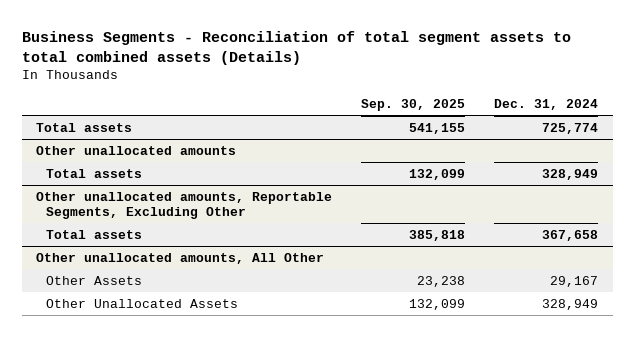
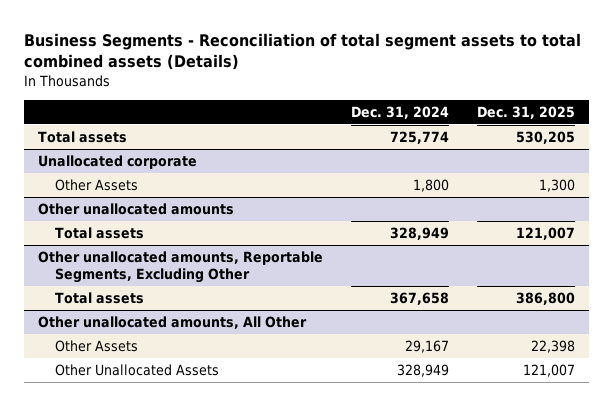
- | Sep. 30, 2025 | Dec. 31, 2024
+ | Dec. 31, 2024 | Dec. 31, 2025
+ Unallocated corporate
+ Other Assets | 1,800 | 1,300

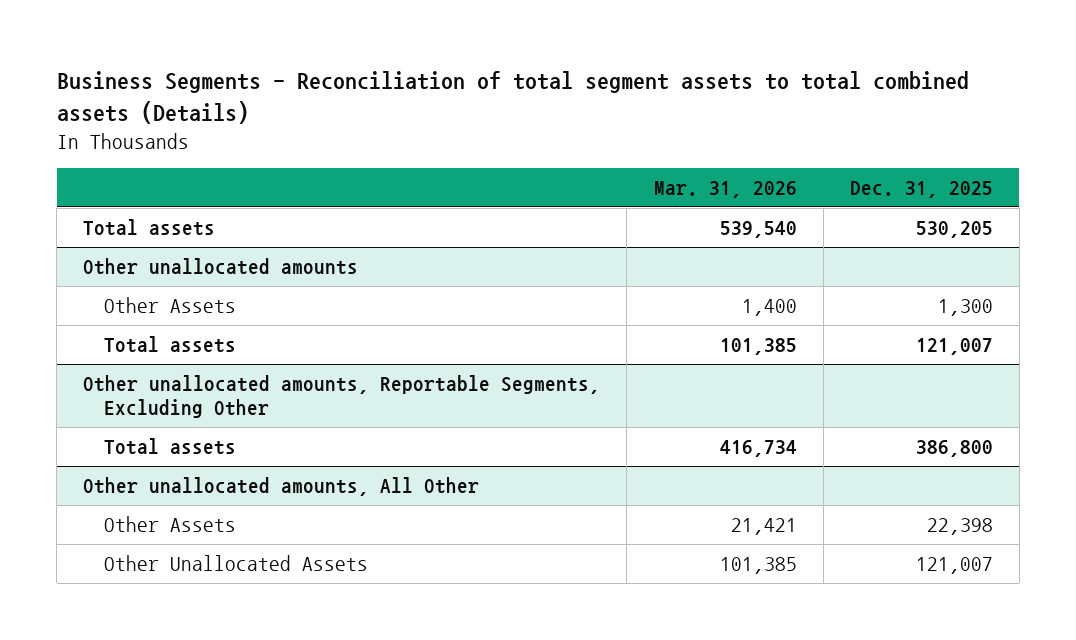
- | Dec. 31, 2024 | Dec. 31, 2025
+ | Mar. 31, 2026 | Dec. 31, 2025
- Unallocated corporate
- Other Assets | 1,800 | 1,300
@ Other unallocated amounts
+ Other Assets | 1,400 | 1,300

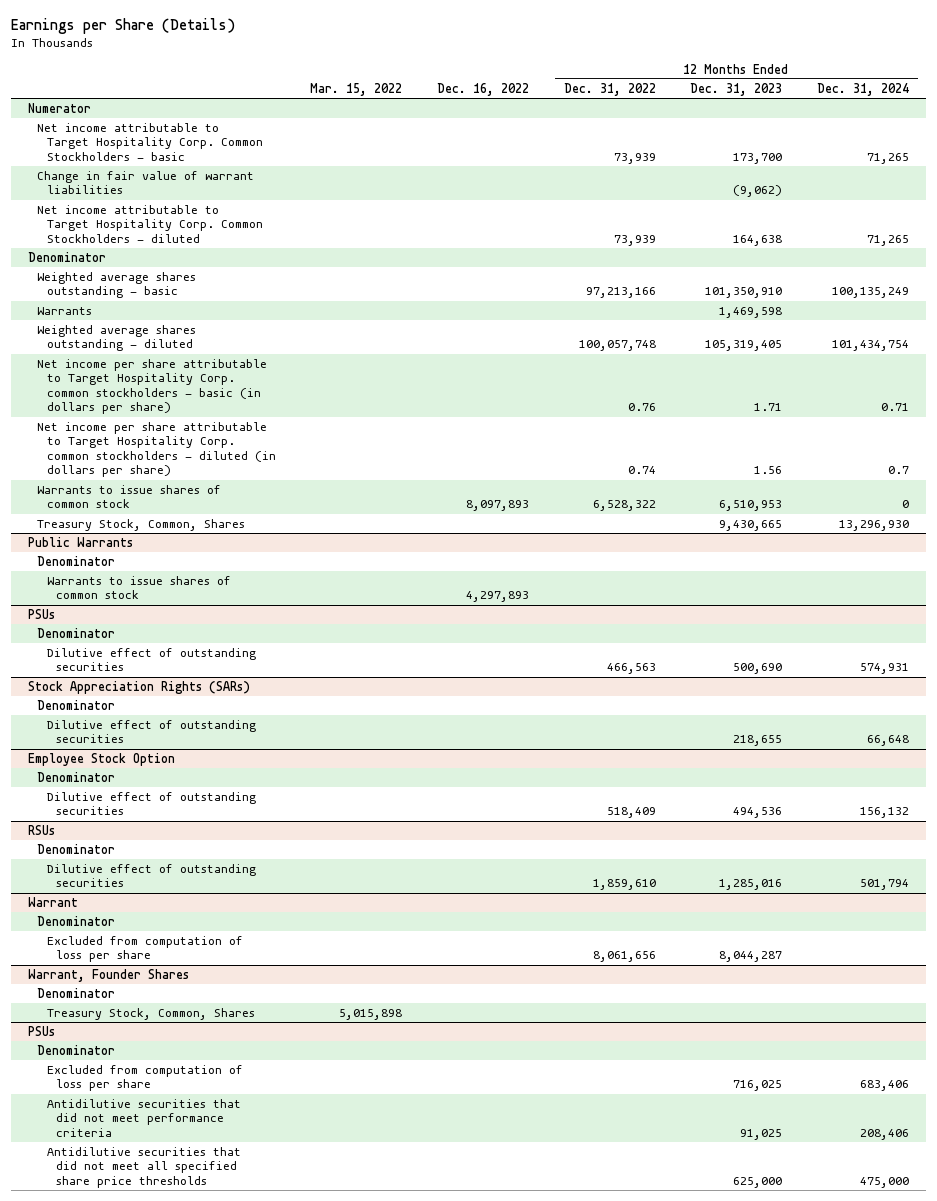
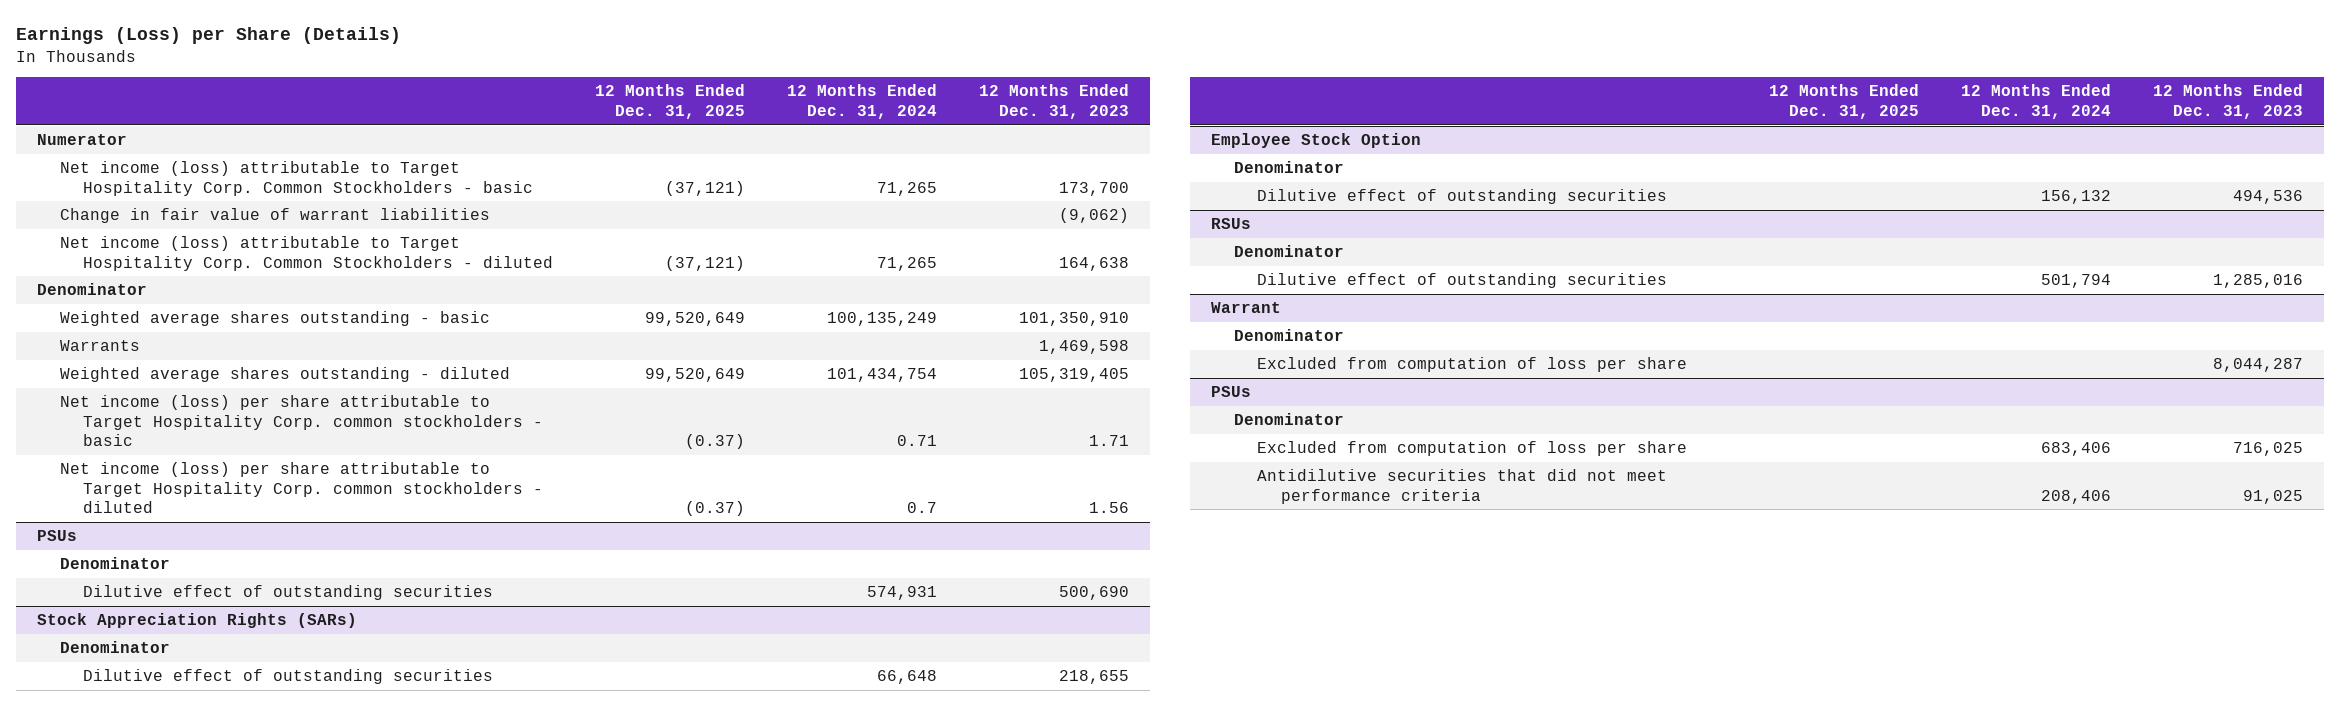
- Earnings per Share (Details)
+ Earnings (Loss) per Share (Details)
- | Mar. 15, 2022 | Dec. 16, 2022 | 12 Months Ended Dec. 31, 2022 | 12 Months Ended Dec. 31, 2023 | 12 Months Ended Dec. 31, 2024
+ | 12 Months Ended Dec. 31, 2025 | 12 Months Ended Dec. 31, 2024 | 12 Months Ended Dec. 31, 2023
- Net income attributable to Target Hospitality Corp. Common Stockholders - basic | | | 73,939 | 173,700 | 71,265
+ Net income (loss) attributable to Target Hospitality Corp. Common Stockholders - basic | (37,121) | 71,265 | 173,700
- Net income attributable to Target Hospitality Corp. Common Stockholders - diluted | | | 73,939 | 164,638 | 71,265
+ Net income (loss) attributable to Target Hospitality Corp. Common Stockholders - diluted | (37,121) | 71,265 | 164,638
- Net income per share attributable to Target Hospitality Corp. common stockholders - basic (in dollars per share) | | | 0.76 | 1.71 | 0.71
- Net income per share attributable to Target Hospitality Corp. common stockholders - diluted (in dollars per share) | | | 0.74 | 1.56 | 0.7
- Warrants to issue shares of common stock | | 8,097,893 | 6,528,322 | 6,510,953 | 0
- Treasury Stock, Common, Shares | | | | 9,430,665 | 13,296,930
- Public Warrants
- Denominator
- Warrants to issue shares of common stock | | 4,297,893 | | |
+ Net income (loss) per share attributable to Target Hospitality Corp. common stockholders - basic | (0.37) | 0.71 | 1.71
+ Net income (loss) per share attributable to Target Hospitality Corp. common stockholders - diluted | (0.37) | 0.7 | 1.56
- Warrant, Founder Shares
- Denominator
- Treasury Stock, Common, Shares | 5,015,898 | | | |
@ PSUs
- Antidilutive securities that did not meet all specified share price thresholds | | | | 625,000 | 475,000

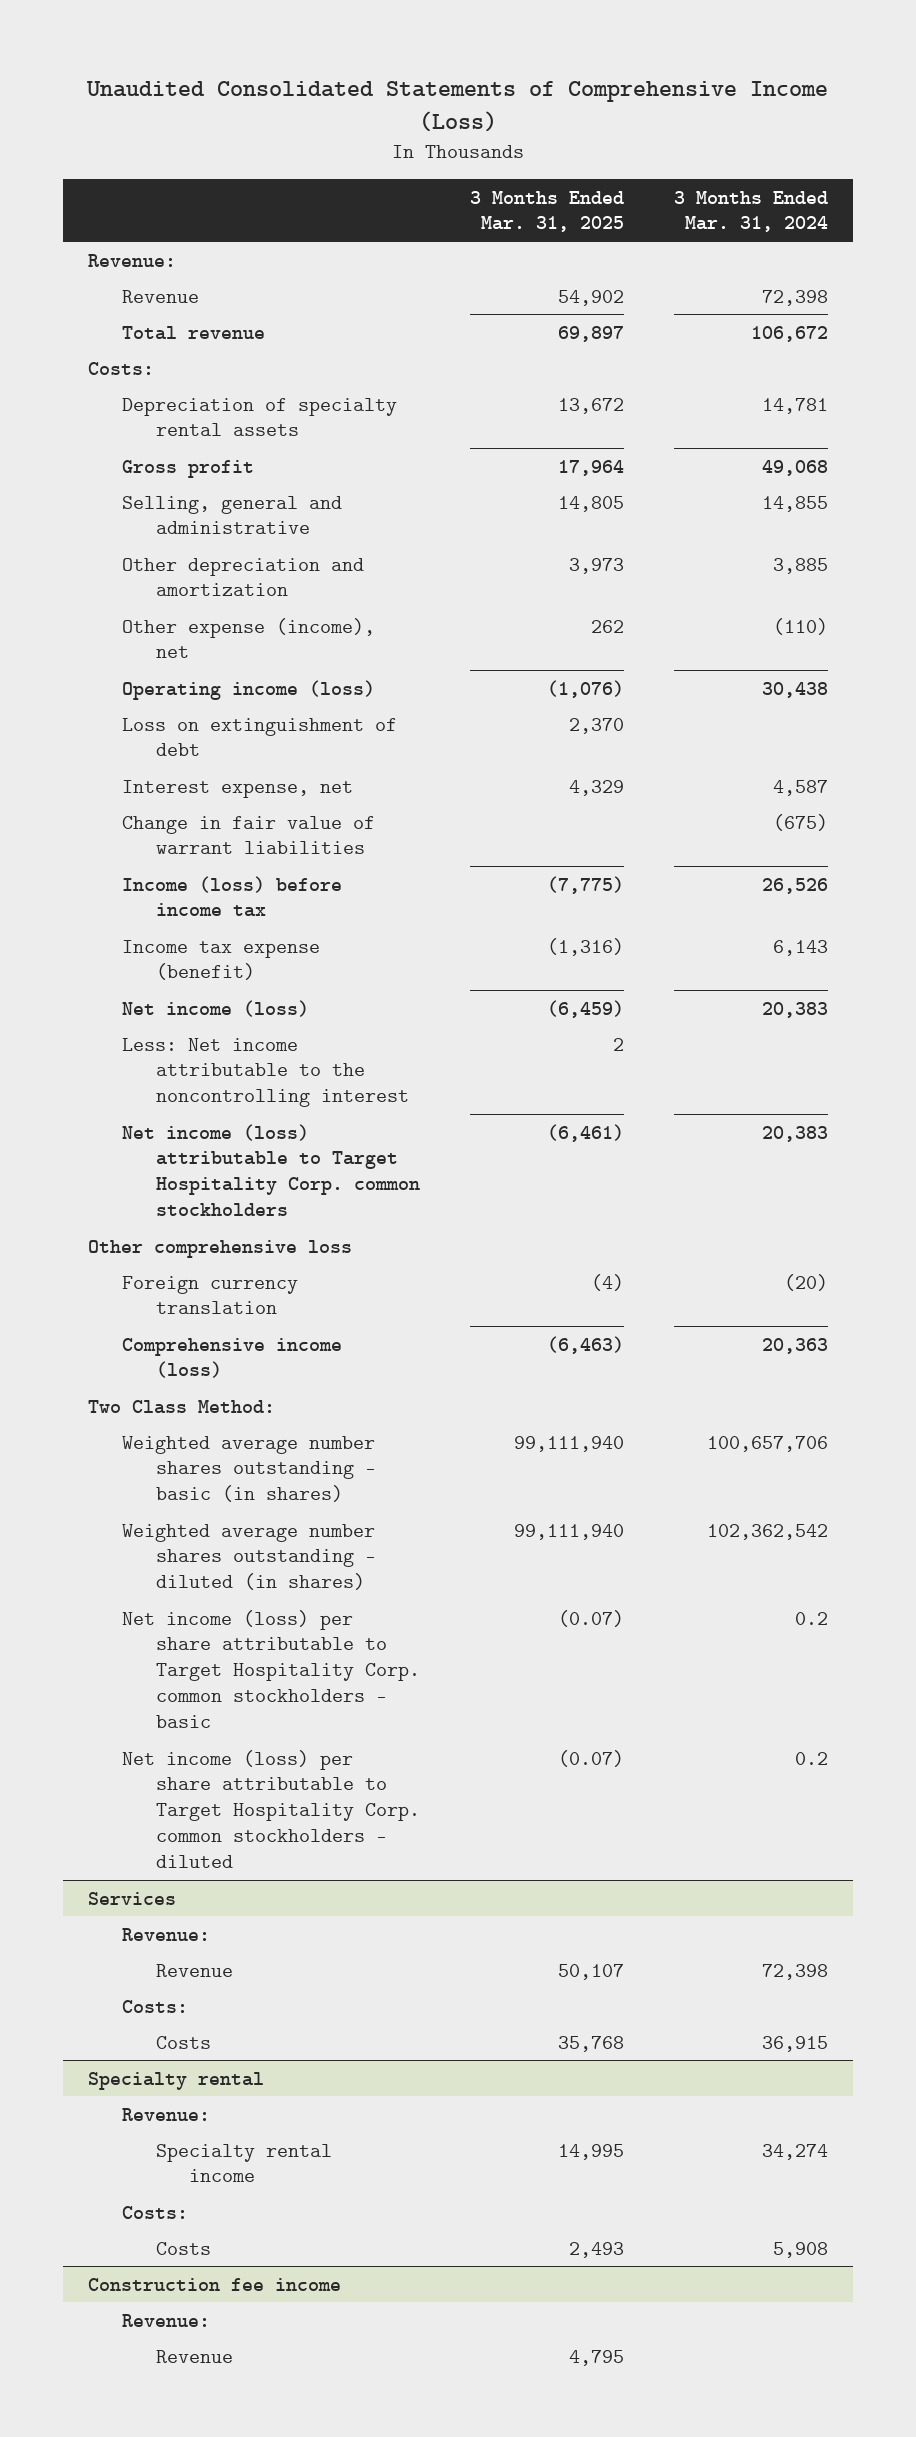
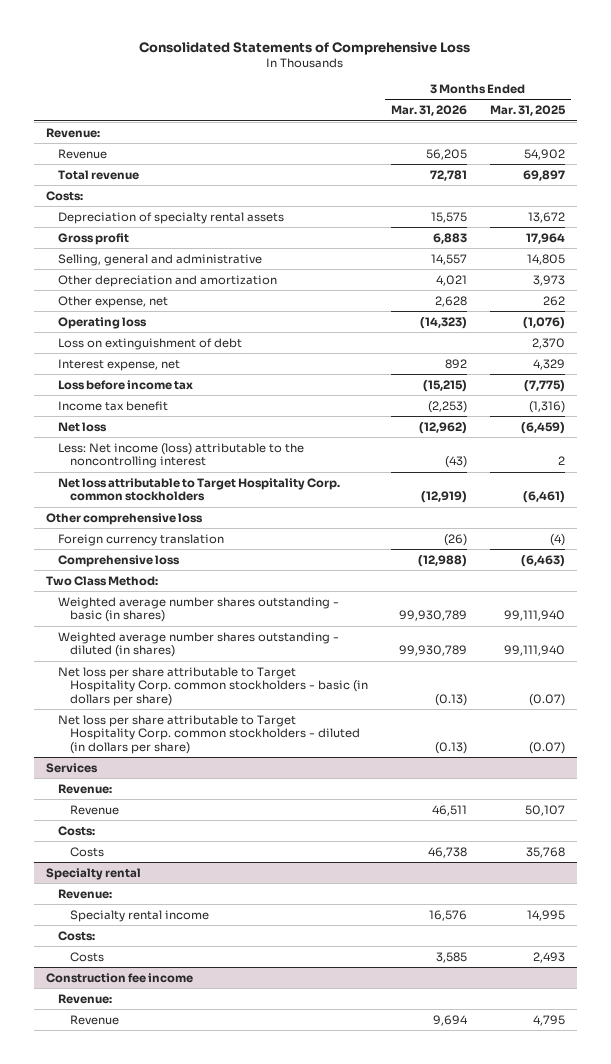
- Unaudited Consolidated Statements of Comprehensive Income (Loss)
+ Consolidated Statements of Comprehensive Loss
- | 3 Months Ended Mar. 31, 2025 | 3 Months Ended Mar. 31, 2024
+ | 3 Months Ended Mar. 31, 2026 | 3 Months Ended Mar. 31, 2025
- Other expense (income), net | 262 | (110)
- Operating income (loss) | (1,076) | 30,438
+ Other expense, net | 2,628 | 262
+ Operating loss | (14,323) | (1,076)
- Change in fair value of warrant liabilities | | (675)
- Income (loss) before income tax | (7,775) | 26,526
- Income tax expense (benefit) | (1,316) | 6,143
- Net income (loss) | (6,459) | 20,383
- Less: Net income attributable to the noncontrolling interest | 2 |
- Net income (loss) attributable to Target Hospitality Corp. common stockholders | (6,461) | 20,383
+ Loss before income tax | (15,215) | (7,775)
+ Income tax benefit | (2,253) | (1,316)
+ Net loss | (12,962) | (6,459)
+ Less: Net income (loss) attributable to the noncontrolling interest | (43) | 2
+ Net loss attributable to Target Hospitality Corp. common stockholders | (12,919) | (6,461)
- Comprehensive income (loss) | (6,463) | 20,363
+ Comprehensive loss | (12,988) | (6,463)
- Net income (loss) per share attributable to Target Hospitality Corp. common stockholders - basic | (0.07) | 0.2
- Net income (loss) per share attributable to Target Hospitality Corp. common stockholders - diluted | (0.07) | 0.2
+ Net loss per share attributable to Target Hospitality Corp. common stockholders - basic (in dollars per share) | (0.13) | (0.07)
+ Net loss per share attributable to Target Hospitality Corp. common stockholders - diluted (in dollars per share) | (0.13) | (0.07)

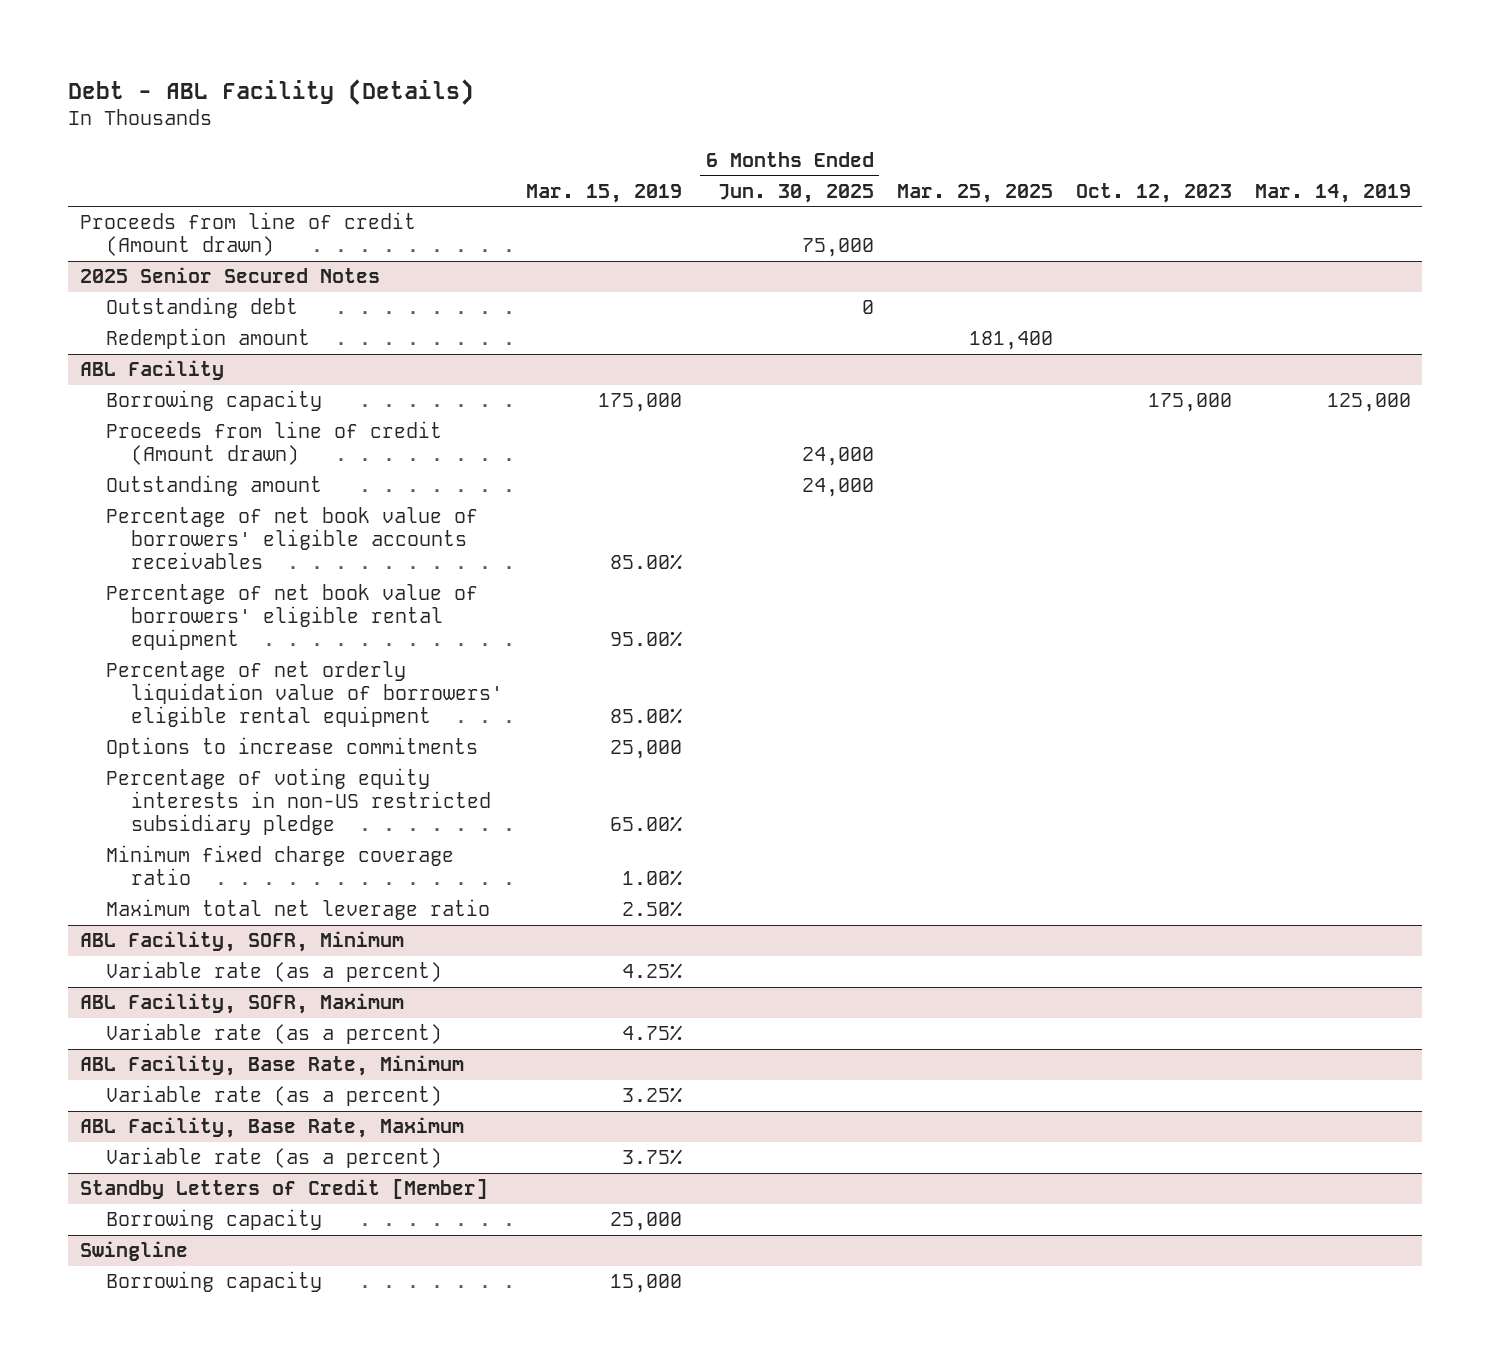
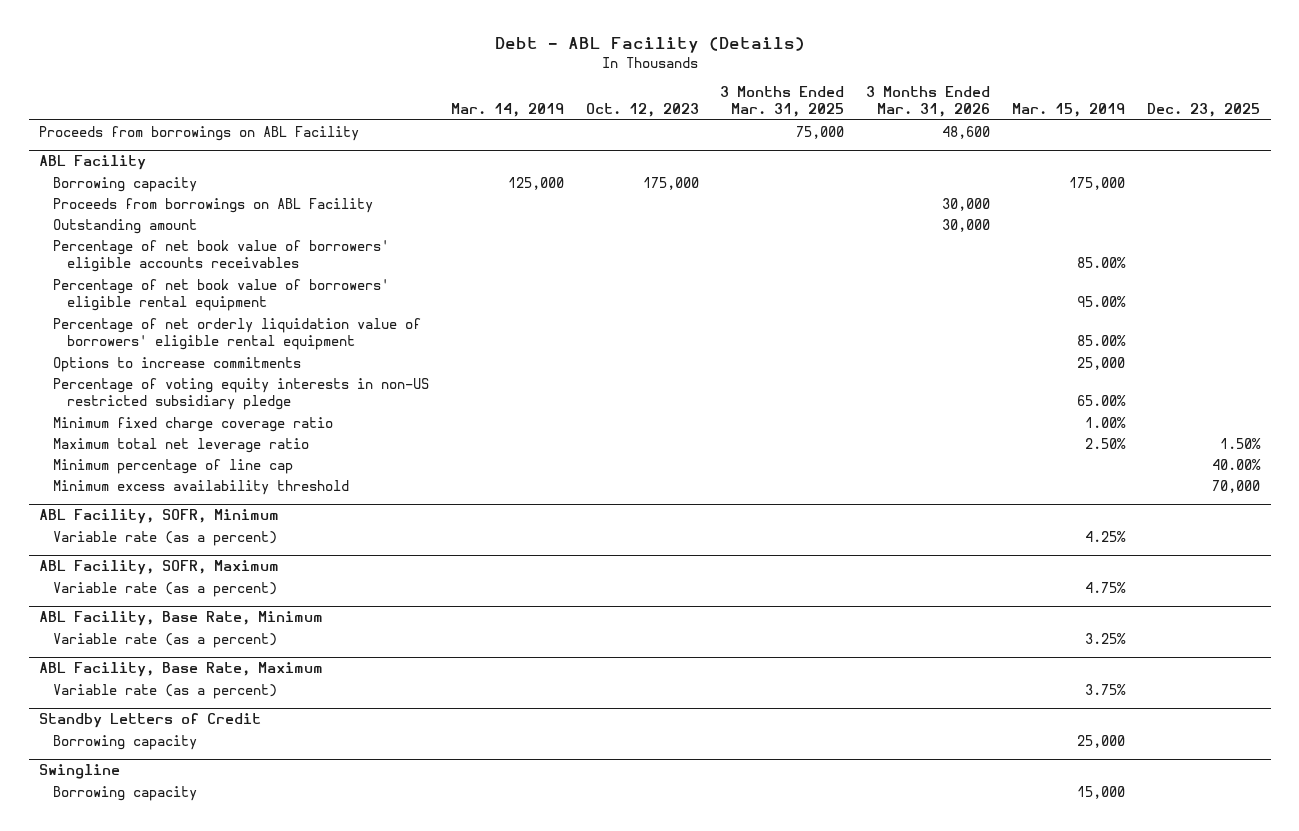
- | Mar. 15, 2019 | 6 Months Ended Jun. 30, 2025 | Mar. 25, 2025 | Oct. 12, 2023 | Mar. 14, 2019
+ | Mar. 14, 2019 | Oct. 12, 2023 | 3 Months Ended Mar. 31, 2025 | 3 Months Ended Mar. 31, 2026 | Mar. 15, 2019 | Dec. 23, 2025
- Proceeds from line of credit (Amount drawn) | | 75,000 | | |
- 2025 Senior Secured Notes
- Outstanding debt | | 0 | | |
- Redemption amount | | | 181,400 | |
+ Proceeds from borrowings on ABL Facility | | | 75,000 | 48,600 | |
@ ABL Facility
- Proceeds from line of credit (Amount drawn) | | 24,000 | | |
+ Proceeds from borrowings on ABL Facility | | | | 30,000 | |
+ Minimum percentage of line cap | | | | | | 40.00%
+ Minimum excess availability threshold | | | | | | 70,000
- Standby Letters of Credit [Member]
+ Standby Letters of Credit

